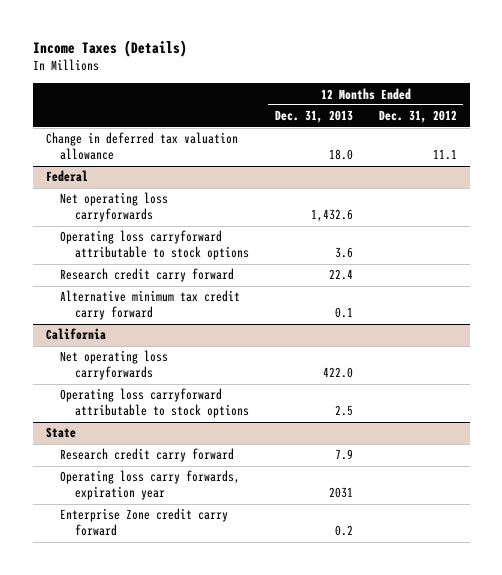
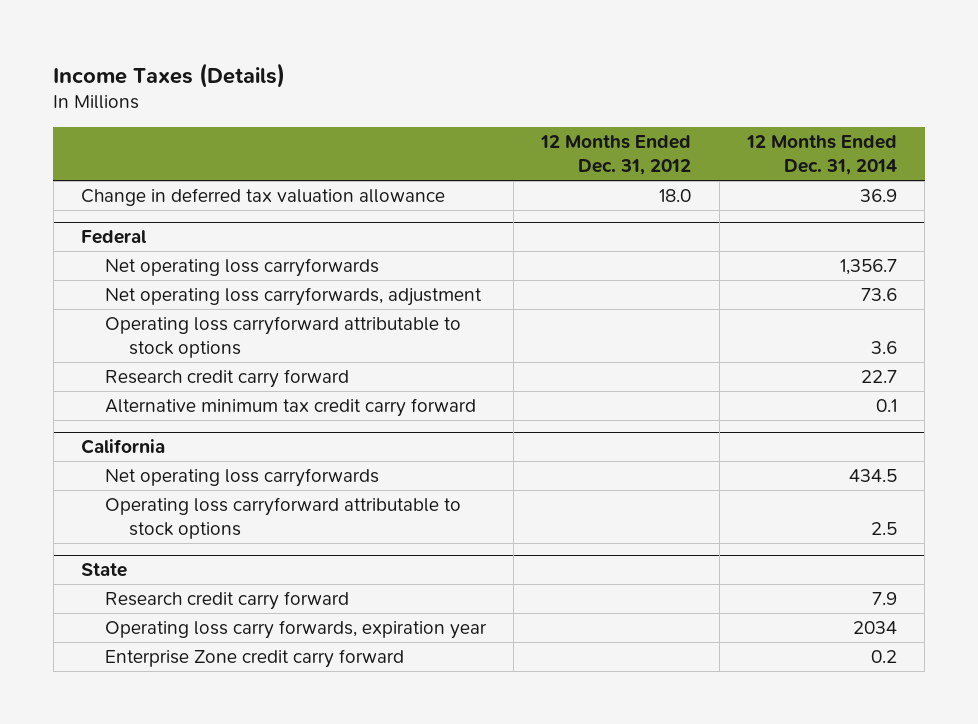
- | 12 Months Ended Dec. 31, 2013 | 12 Months Ended Dec. 31, 2012
+ | 12 Months Ended Dec. 31, 2012 | 12 Months Ended Dec. 31, 2014
- Change in deferred tax valuation allowance | 18.0 | 11.1
+ Change in deferred tax valuation allowance | 18.0 | 36.9
@ Federal
+ Net operating loss carryforwards, adjustment | | 73.6

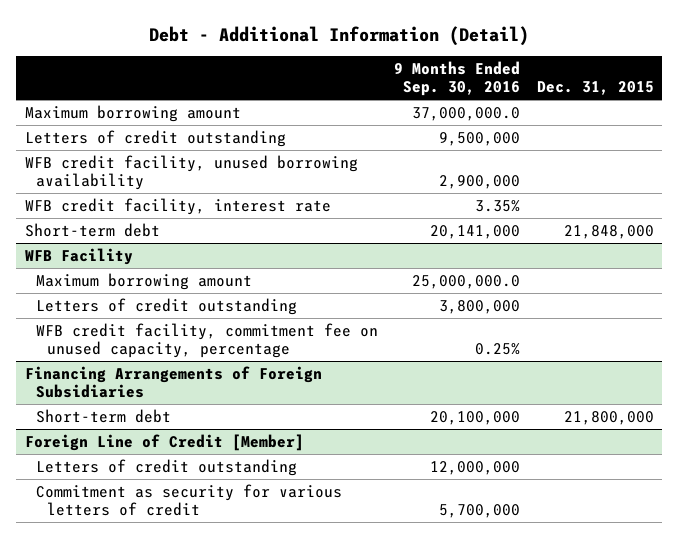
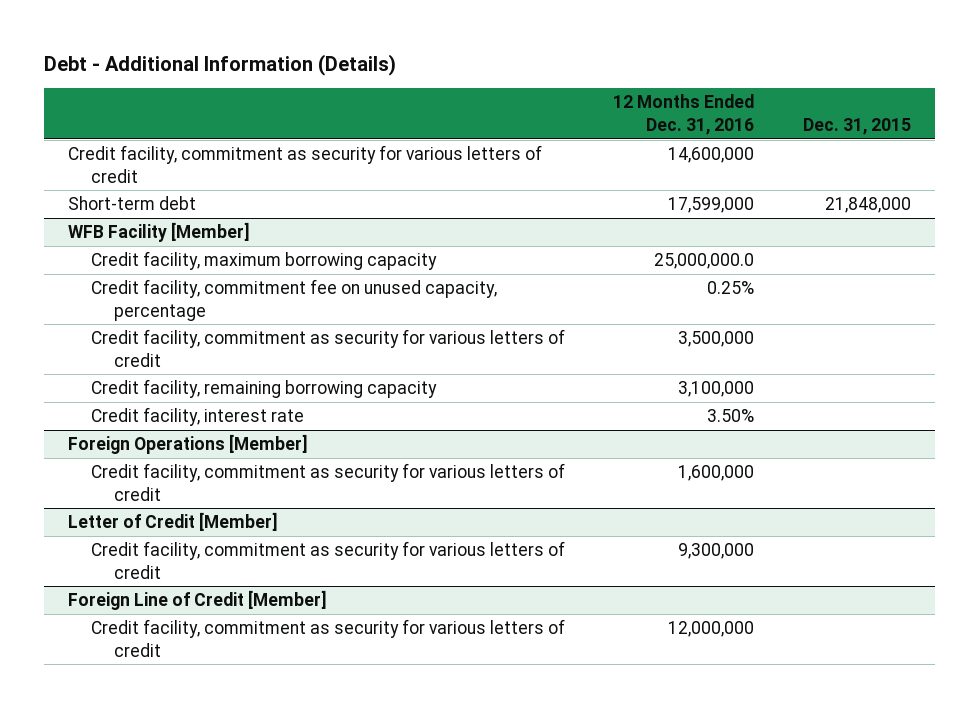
- Debt - Additional Information (Detail)
+ Debt - Additional Information (Details)
- | 9 Months Ended Sep. 30, 2016 | Dec. 31, 2015
+ | 12 Months Ended Dec. 31, 2016 | Dec. 31, 2015
- Maximum borrowing amount | 37,000,000.0 |
- Letters of credit outstanding | 9,500,000 |
- WFB credit facility, unused borrowing availability | 2,900,000 |
- WFB credit facility, interest rate | 3.35% |
+ Credit facility, commitment as security for various letters of credit | 14,600,000 |
- WFB Facility
- Maximum borrowing amount | 25,000,000.0 |
- Letters of credit outstanding | 3,800,000 |
- WFB credit facility, commitment fee on unused capacity, percentage | 0.25% |
- Financing Arrangements of Foreign Subsidiaries
- Short-term debt | 20,100,000 | 21,800,000
+ WFB Facility [Member]
+ Credit facility, maximum borrowing capacity | 25,000,000.0 |
+ Credit facility, commitment fee on unused capacity, percentage | 0.25% |
+ Credit facility, commitment as security for various letters of credit | 3,500,000 |
+ Credit facility, remaining borrowing capacity | 3,100,000 |
+ Credit facility, interest rate | 3.50% |
+ Foreign Operations [Member]
+ Credit facility, commitment as security for various letters of credit | 1,600,000 |
+ Letter of Credit [Member]
+ Credit facility, commitment as security for various letters of credit | 9,300,000 |
@ Foreign Line of Credit [Member]
- Letters of credit outstanding | 12,000,000 |
- Commitment as security for various letters of credit | 5,700,000 |
+ Credit facility, commitment as security for various letters of credit | 12,000,000 |

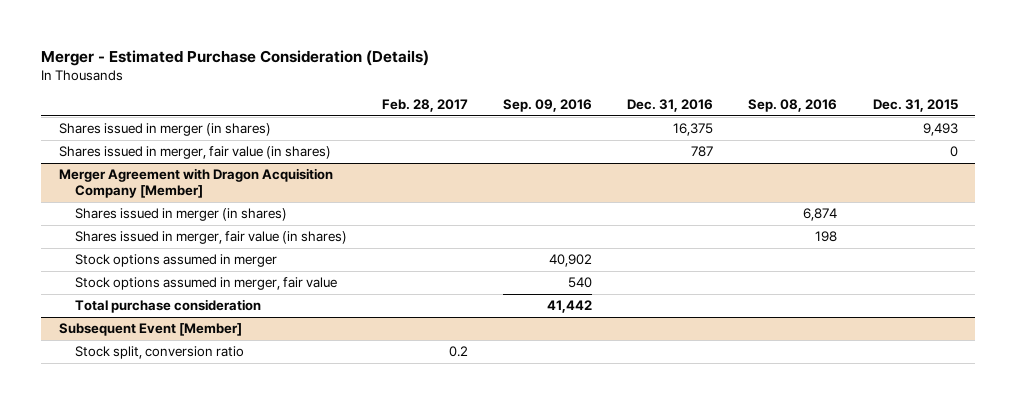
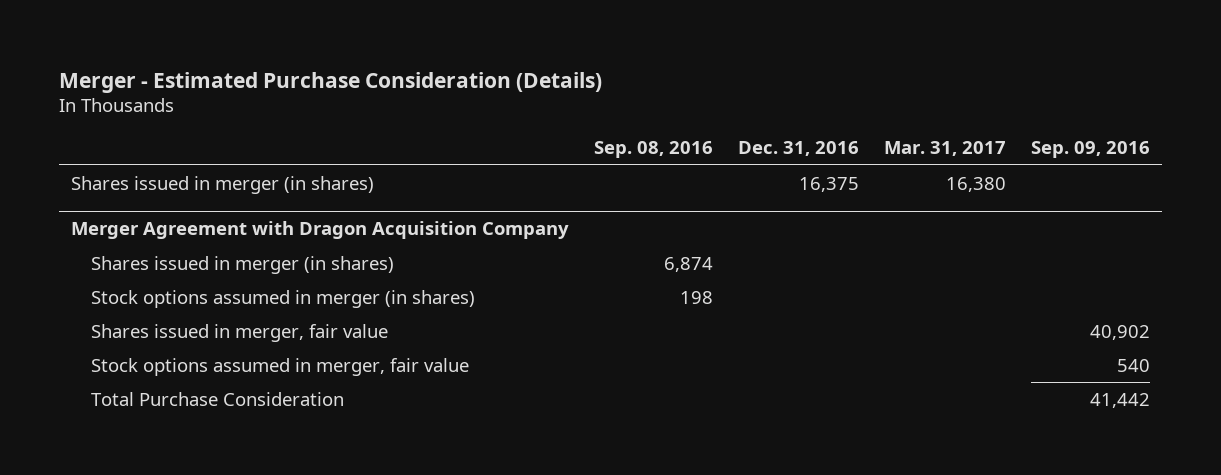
- | Feb. 28, 2017 | Sep. 09, 2016 | Dec. 31, 2016 | Sep. 08, 2016 | Dec. 31, 2015
+ | Sep. 08, 2016 | Dec. 31, 2016 | Mar. 31, 2017 | Sep. 09, 2016
- Shares issued in merger, fair value (in shares) | | | 787 | | 0
- Merger Agreement with Dragon Acquisition Company [Member]
+ Merger Agreement with Dragon Acquisition Company
- Shares issued in merger, fair value (in shares) | | | | 198 |
- Stock options assumed in merger | | 40,902 | | |
+ Stock options assumed in merger (in shares) | 198 | | |
+ Shares issued in merger, fair value | | | | 40,902
- Total purchase consideration | | 41,442 | | |
- Subsequent Event [Member]
- Stock split, conversion ratio | 0.2 | | | |
+ Total Purchase Consideration | | | | 41,442

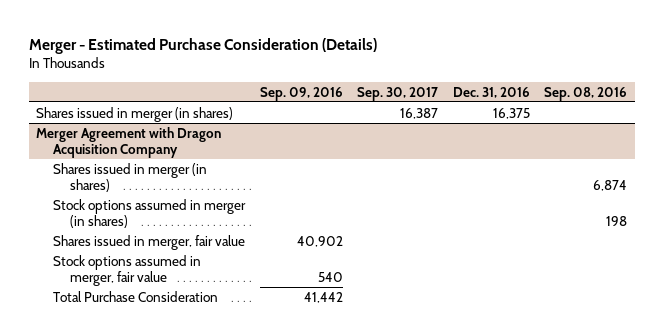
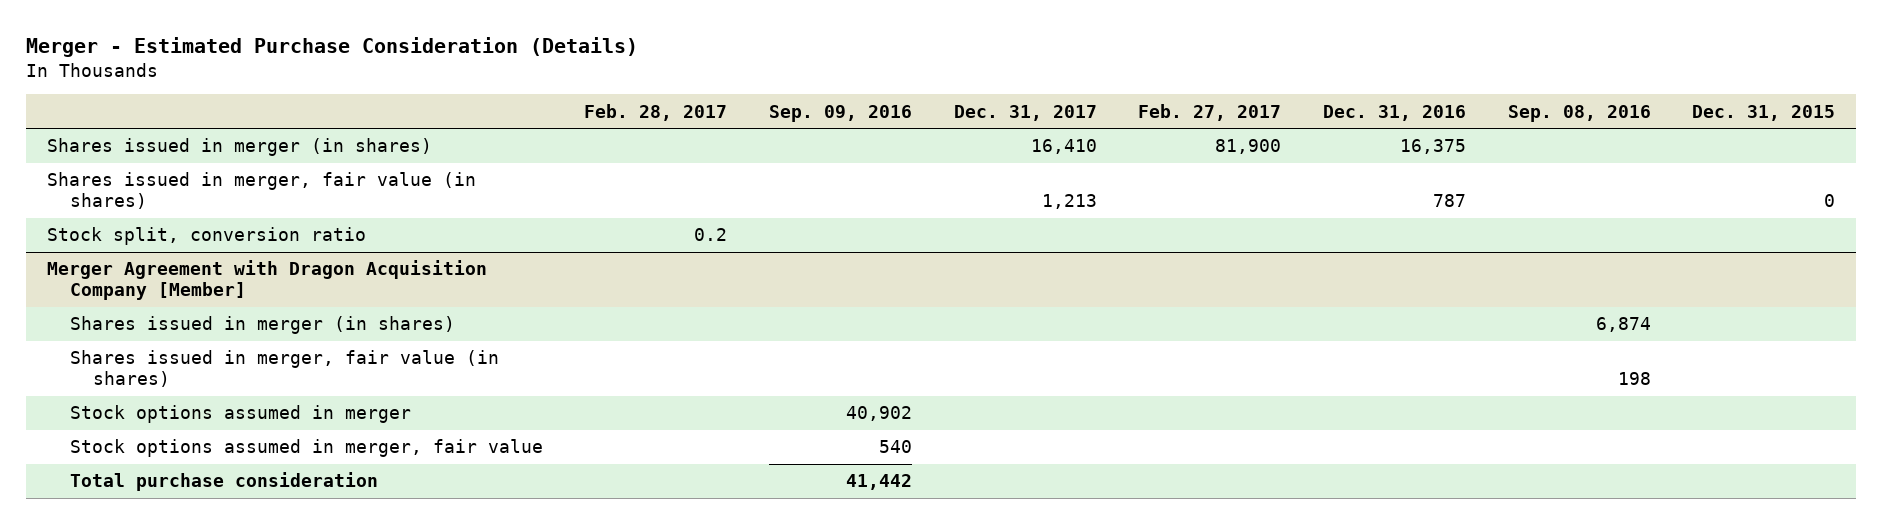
- | Sep. 09, 2016 | Sep. 30, 2017 | Dec. 31, 2016 | Sep. 08, 2016
+ | Feb. 28, 2017 | Sep. 09, 2016 | Dec. 31, 2017 | Feb. 27, 2017 | Dec. 31, 2016 | Sep. 08, 2016 | Dec. 31, 2015
- Merger Agreement with Dragon Acquisition Company
+ Shares issued in merger, fair value (in shares) | | | 1,213 | | 787 | | 0
+ Stock split, conversion ratio | 0.2 | | | | | |
+ Merger Agreement with Dragon Acquisition Company [Member]
- Stock options assumed in merger (in shares) | | | | 198
- Shares issued in merger, fair value | 40,902 | | |
+ Shares issued in merger, fair value (in shares) | | | | | | 198 |
+ Stock options assumed in merger | | 40,902 | | | | |
- Total Purchase Consideration | 41,442 | | |
+ Total purchase consideration | | 41,442 | | | | |

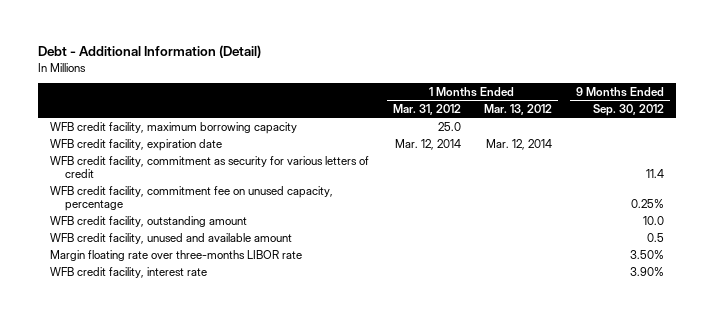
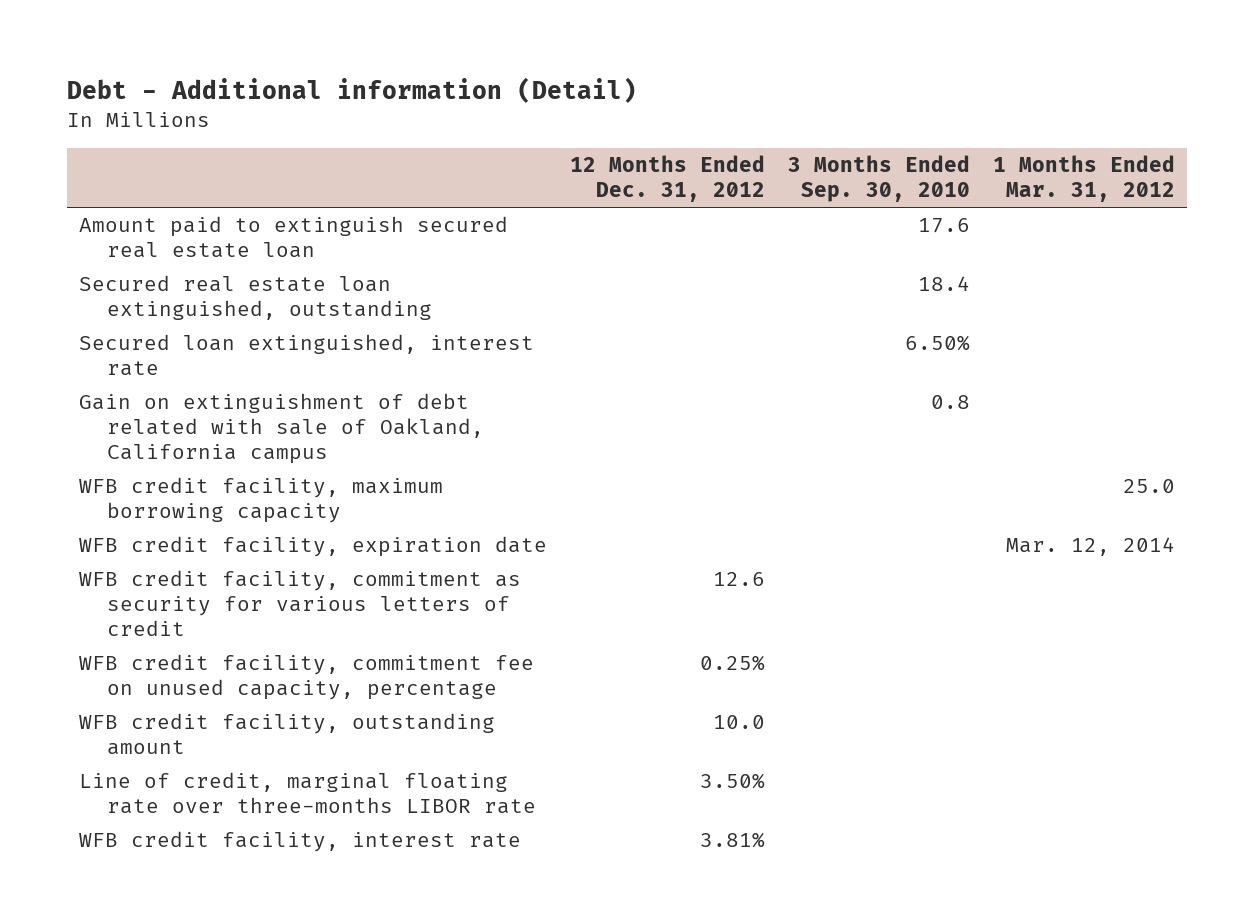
- Debt - Additional Information (Detail)
+ Debt - Additional information (Detail)
- | 1 Months Ended Mar. 31, 2012 | 1 Months Ended Mar. 13, 2012 | 9 Months Ended Sep. 30, 2012
+ | 12 Months Ended Dec. 31, 2012 | 3 Months Ended Sep. 30, 2010 | 1 Months Ended Mar. 31, 2012
+ Amount paid to extinguish secured real estate loan | | 17.6 |
+ Secured real estate loan extinguished, outstanding | | 18.4 |
+ Secured loan extinguished, interest rate | | 6.50% |
+ Gain on extinguishment of debt related with sale of Oakland, California campus | | 0.8 |
- WFB credit facility, unused and available amount | | | 0.5
- Margin floating rate over three-months LIBOR rate | | | 3.50%
+ Line of credit, marginal floating rate over three-months LIBOR rate | 3.50% | |

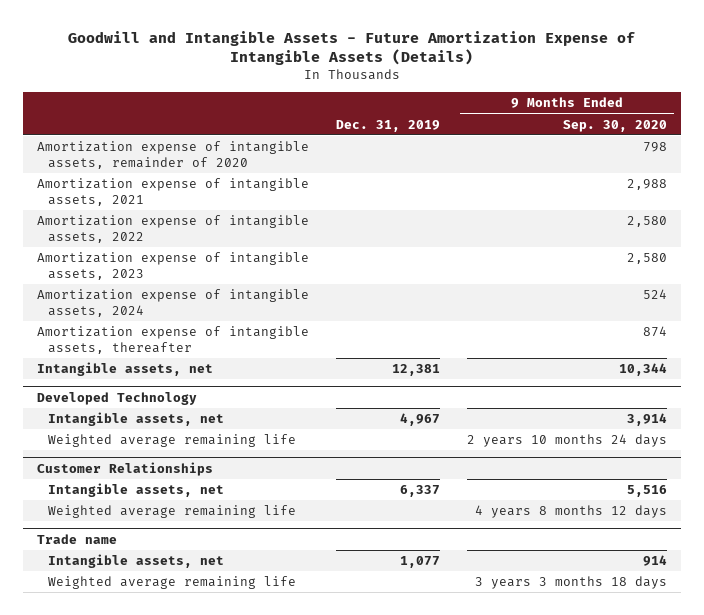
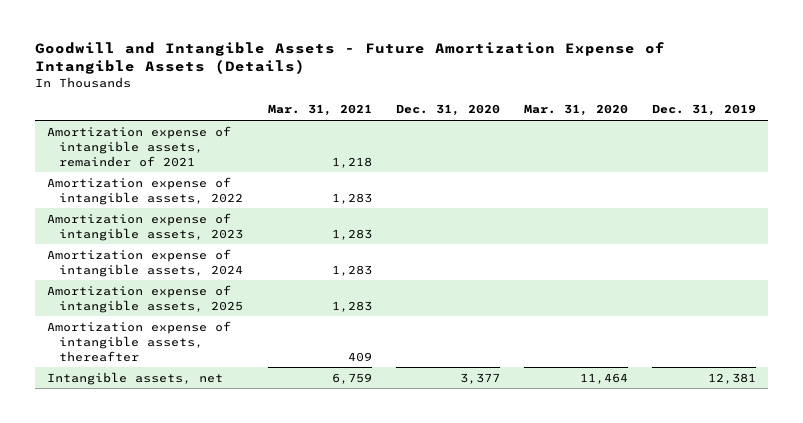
- | Dec. 31, 2019 | 9 Months Ended Sep. 30, 2020
+ | Mar. 31, 2021 | Dec. 31, 2020 | Mar. 31, 2020 | Dec. 31, 2019
- Amortization expense of intangible assets, remainder of 2020 | | 798
- Amortization expense of intangible assets, 2021 | | 2,988
+ Amortization expense of intangible assets, remainder of 2021 | 1,218 | | |
+ Amortization expense of intangible assets, 2025 | 1,283 | | |
- Developed Technology
- Intangible assets, net | 4,967 | 3,914
- Weighted average remaining life | | 2 years 10 months 24 days
- Customer Relationships
- Intangible assets, net | 6,337 | 5,516
- Weighted average remaining life | | 4 years 8 months 12 days
- Trade name
- Intangible assets, net | 1,077 | 914
- Weighted average remaining life | | 3 years 3 months 18 days

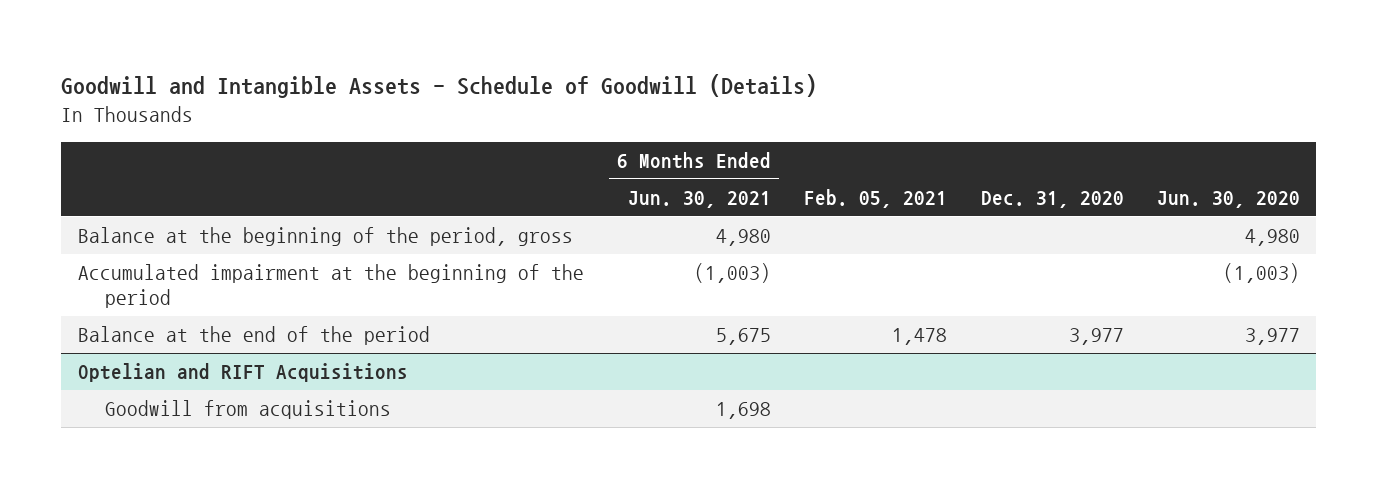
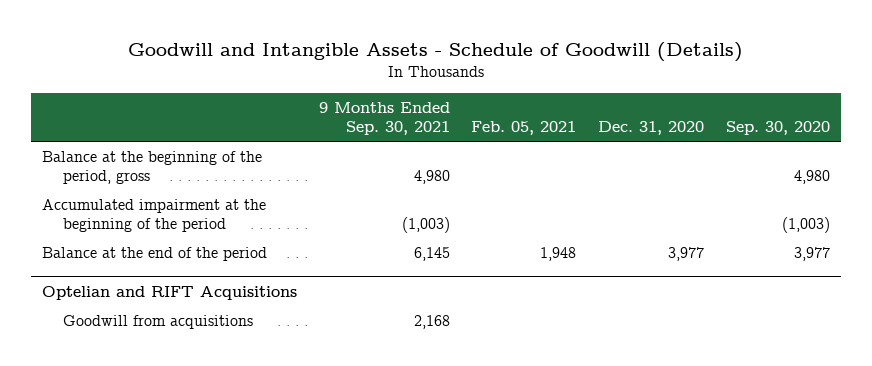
- | 6 Months Ended Jun. 30, 2021 | Feb. 05, 2021 | Dec. 31, 2020 | Jun. 30, 2020
+ | 9 Months Ended Sep. 30, 2021 | Feb. 05, 2021 | Dec. 31, 2020 | Sep. 30, 2020
- Balance at the end of the period | 5,675 | 1,478 | 3,977 | 3,977
+ Balance at the end of the period | 6,145 | 1,948 | 3,977 | 3,977

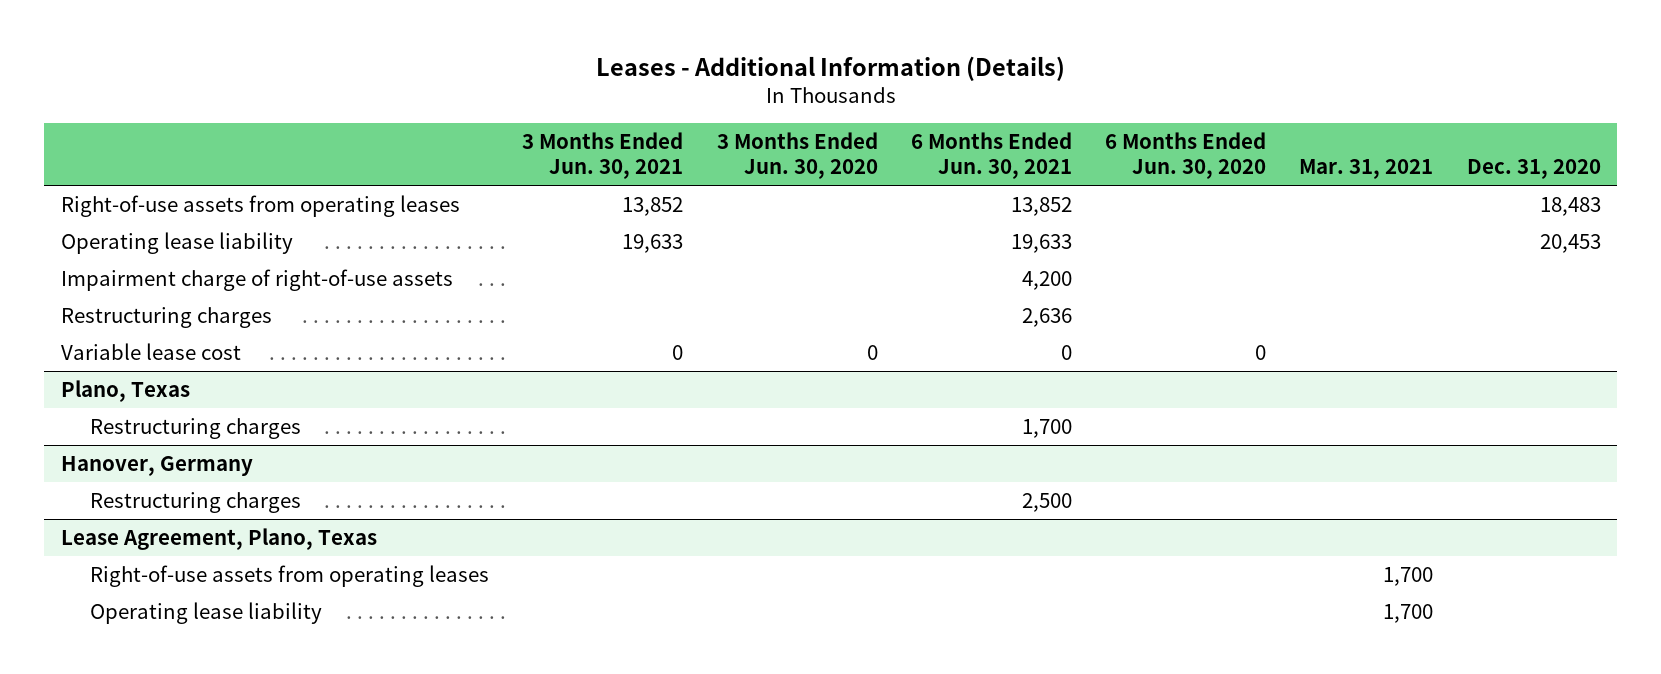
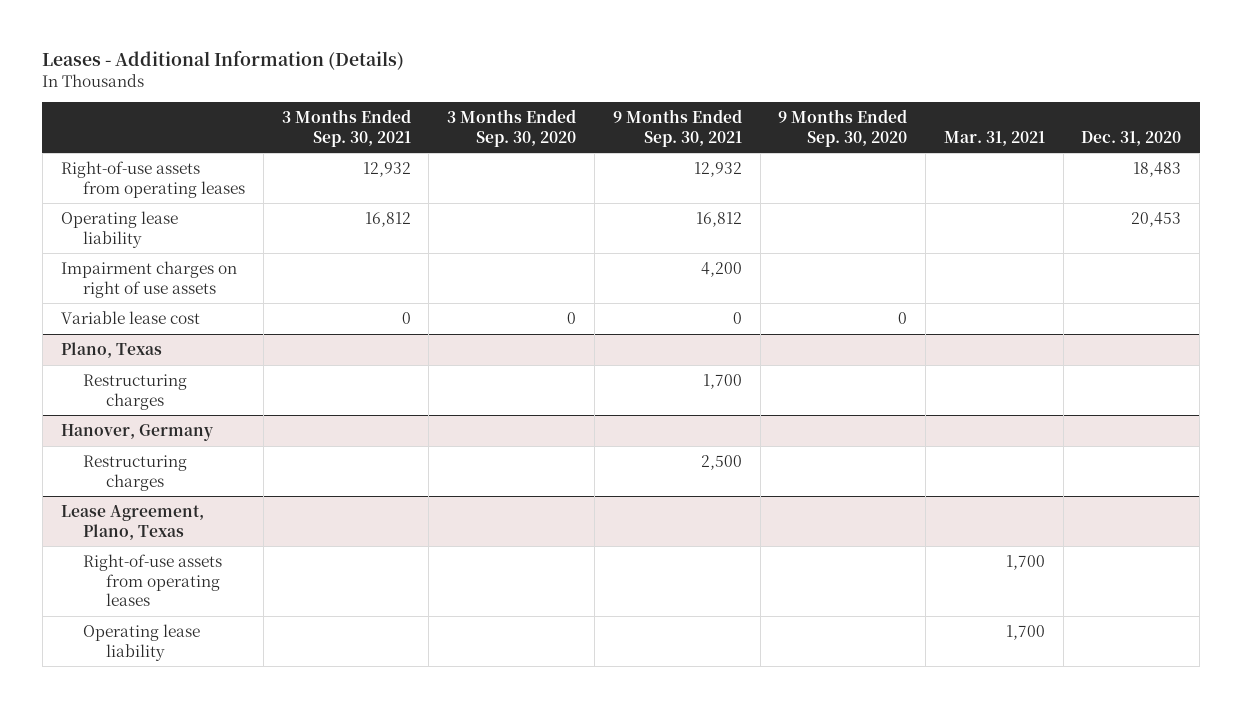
- | 3 Months Ended Jun. 30, 2021 | 3 Months Ended Jun. 30, 2020 | 6 Months Ended Jun. 30, 2021 | 6 Months Ended Jun. 30, 2020 | Mar. 31, 2021 | Dec. 31, 2020
+ | 3 Months Ended Sep. 30, 2021 | 3 Months Ended Sep. 30, 2020 | 9 Months Ended Sep. 30, 2021 | 9 Months Ended Sep. 30, 2020 | Mar. 31, 2021 | Dec. 31, 2020
- Impairment charge of right-of-use assets | | | 4,200 | | |
- Restructuring charges | | | 2,636 | | |
+ Impairment charges on right of use assets | | | 4,200 | | |

